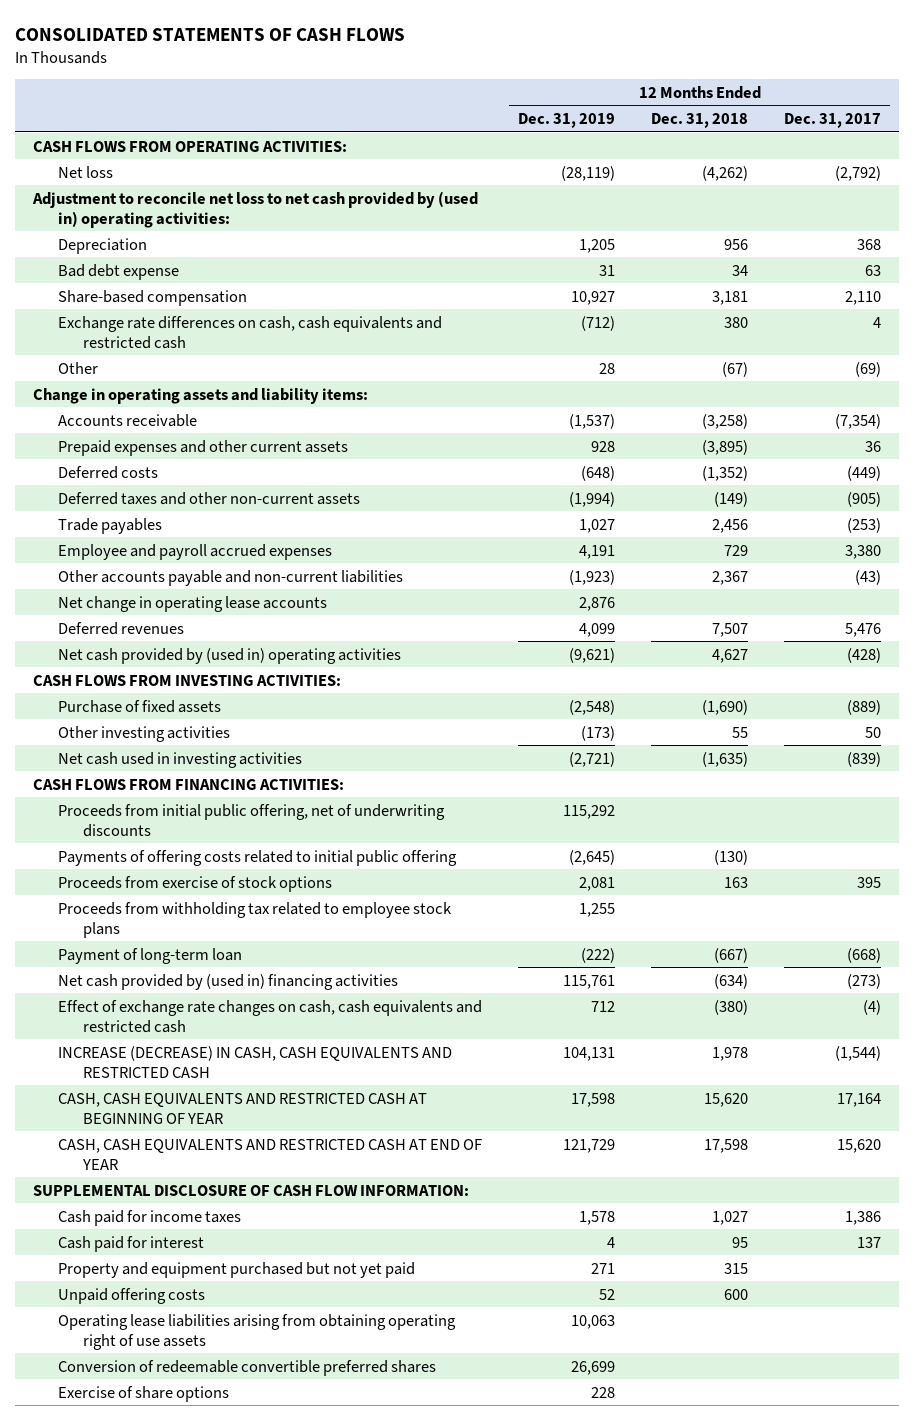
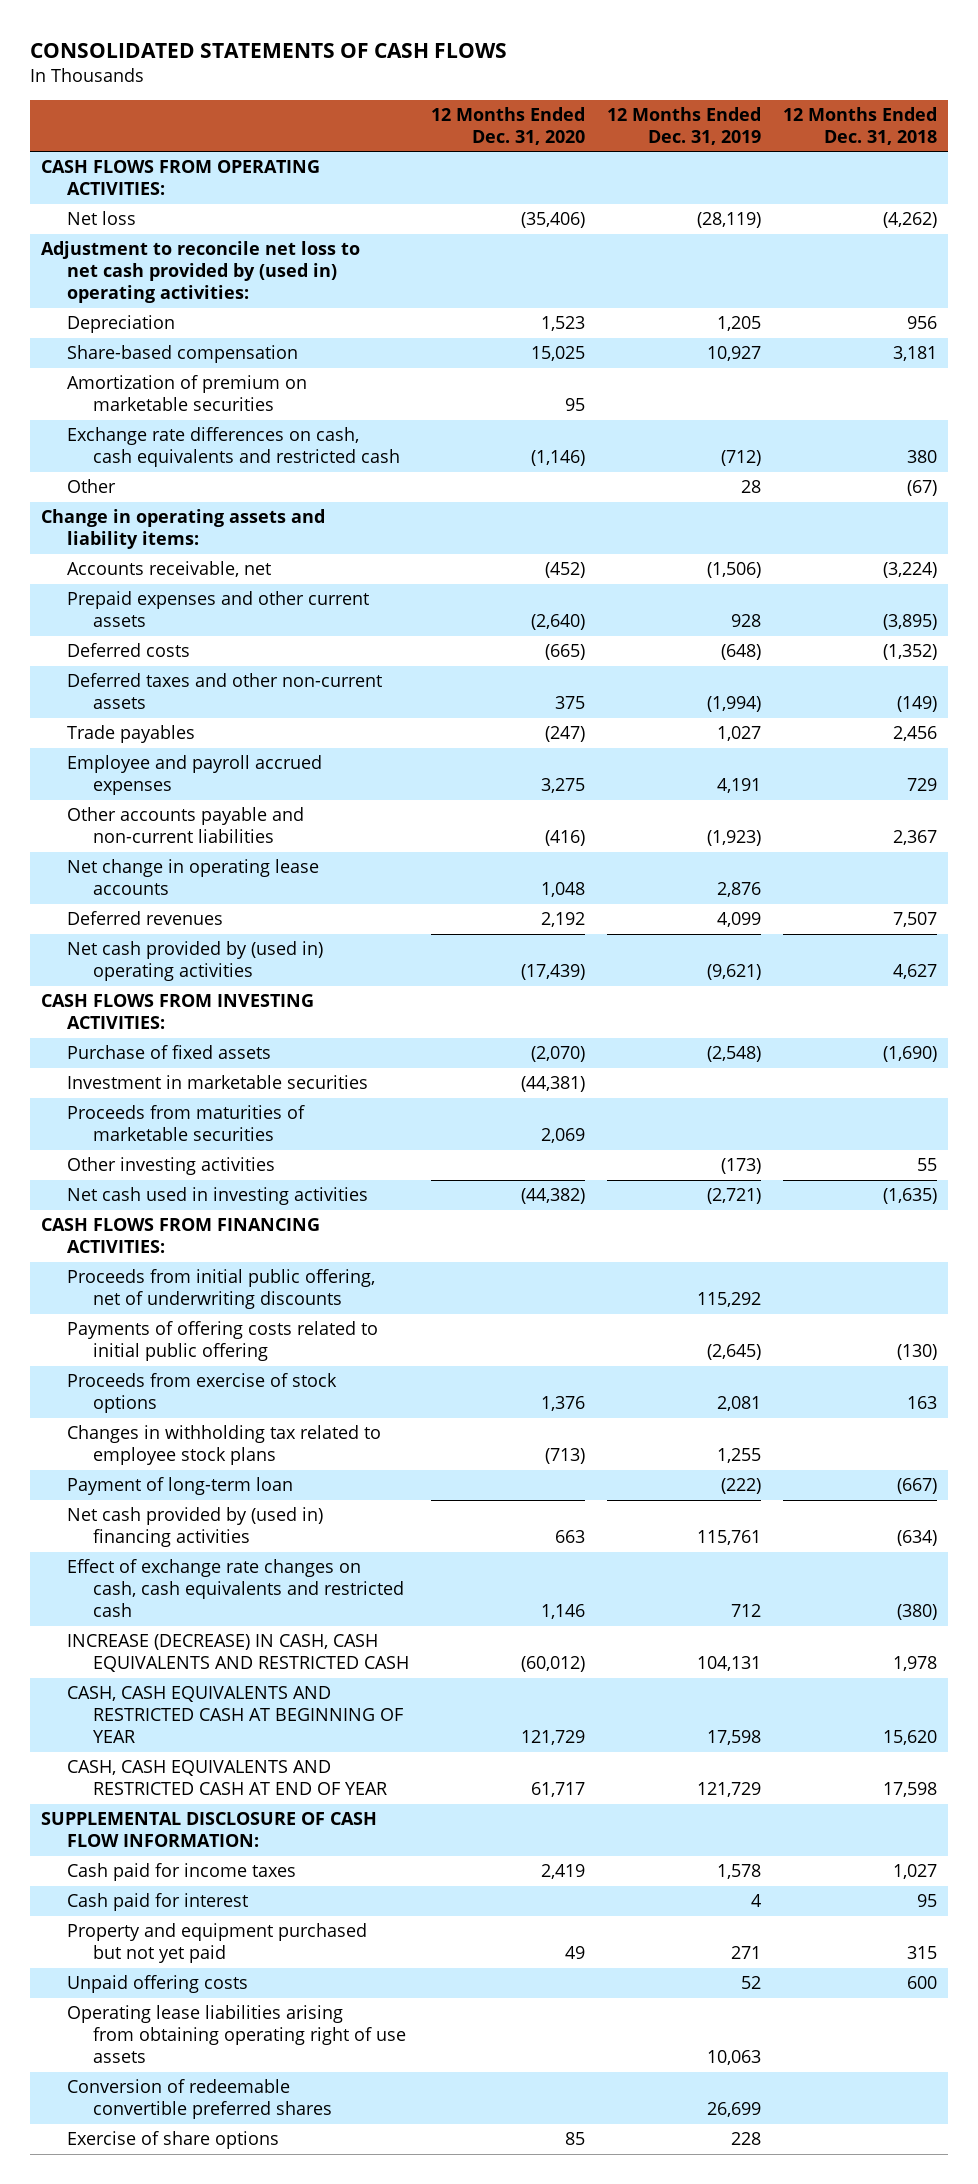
- | 12 Months Ended Dec. 31, 2019 | 12 Months Ended Dec. 31, 2018 | 12 Months Ended Dec. 31, 2017
+ | 12 Months Ended Dec. 31, 2020 | 12 Months Ended Dec. 31, 2019 | 12 Months Ended Dec. 31, 2018
- Bad debt expense | 31 | 34 | 63
+ Amortization of premium on marketable securities | 95 | |
- Accounts receivable | (1,537) | (3,258) | (7,354)
+ Accounts receivable, net | (452) | (1,506) | (3,224)
+ Investment in marketable securities | (44,381) | |
+ Proceeds from maturities of marketable securities | 2,069 | |
- Proceeds from withholding tax related to employee stock plans | 1,255 | |
+ Changes in withholding tax related to employee stock plans | (713) | 1,255 |

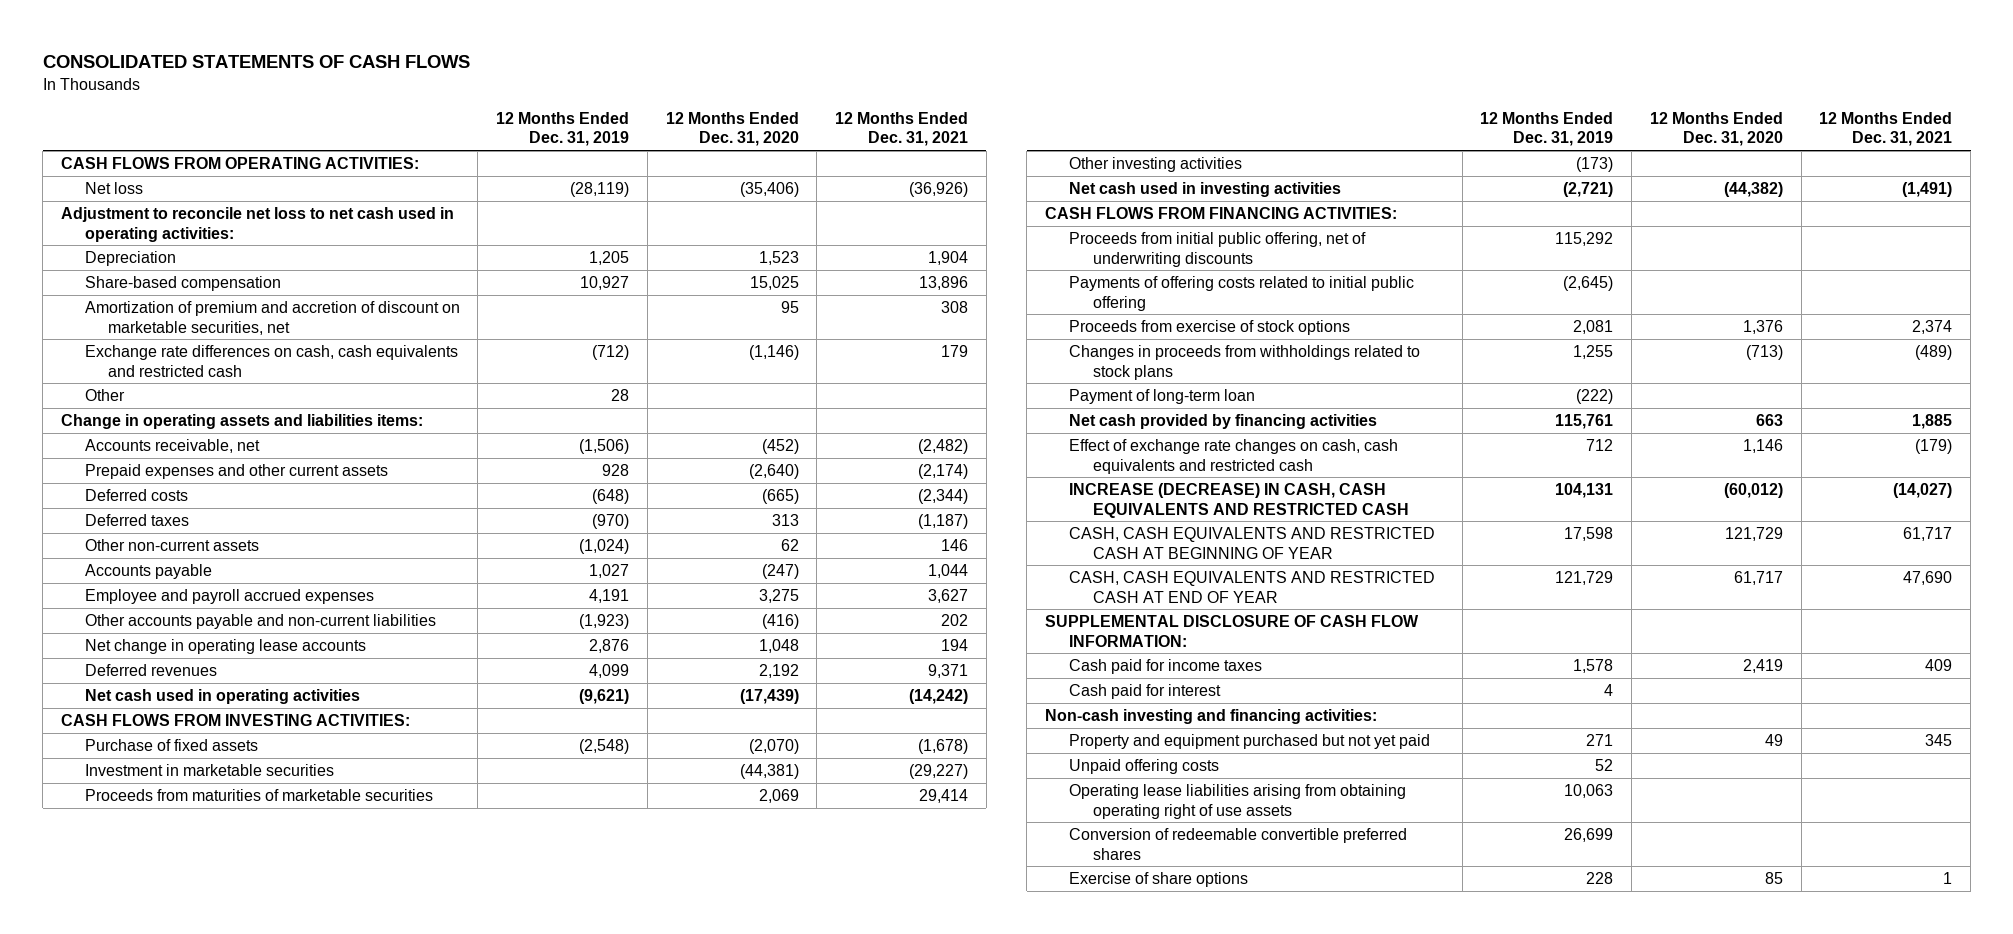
- | 12 Months Ended Dec. 31, 2020 | 12 Months Ended Dec. 31, 2019 | 12 Months Ended Dec. 31, 2018
+ | 12 Months Ended Dec. 31, 2019 | 12 Months Ended Dec. 31, 2020 | 12 Months Ended Dec. 31, 2021
- Adjustment to reconcile net loss to net cash provided by (used in) operating activities:
+ Adjustment to reconcile net loss to net cash used in operating activities:
- Amortization of premium on marketable securities | 95 | |
+ Amortization of premium and accretion of discount on marketable securities, net | | 95 | 308
- Change in operating assets and liability items:
+ Change in operating assets and liabilities items:
- Deferred taxes and other non-current assets | 375 | (1,994) | (149)
- Trade payables | (247) | 1,027 | 2,456
+ Deferred taxes | (970) | 313 | (1,187)
+ Other non-current assets | (1,024) | 62 | 146
+ Accounts payable | 1,027 | (247) | 1,044
- Net cash provided by (used in) operating activities | (17,439) | (9,621) | 4,627
+ Net cash used in operating activities | (9,621) | (17,439) | (14,242)
- Changes in withholding tax related to employee stock plans | (713) | 1,255 |
+ Changes in proceeds from withholdings related to stock plans | 1,255 | (713) | (489)
- Net cash provided by (used in) financing activities | 663 | 115,761 | (634)
+ Net cash provided by financing activities | 115,761 | 663 | 1,885
+ Non-cash investing and financing activities:

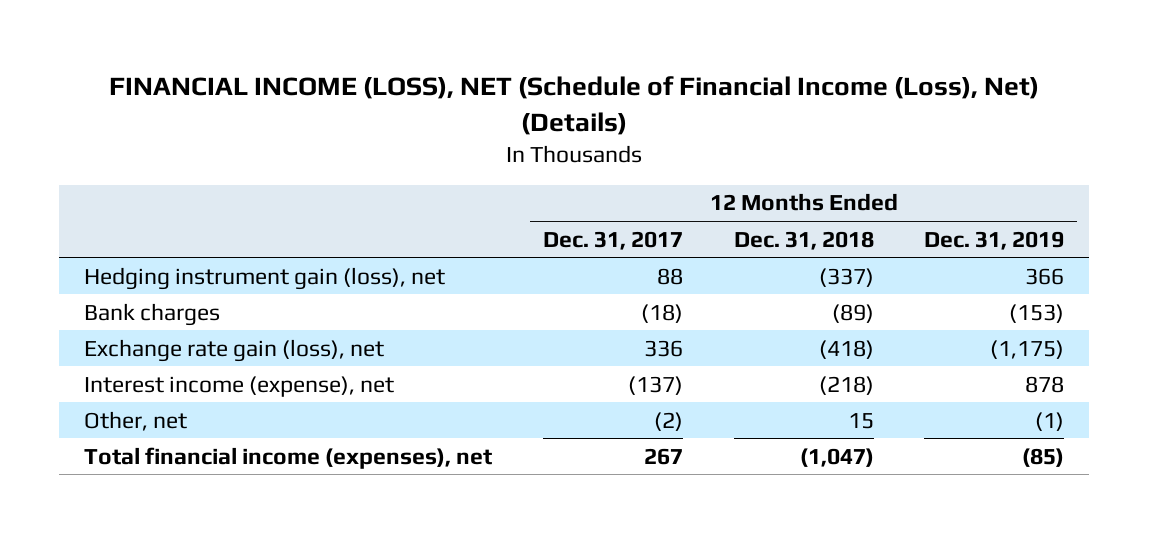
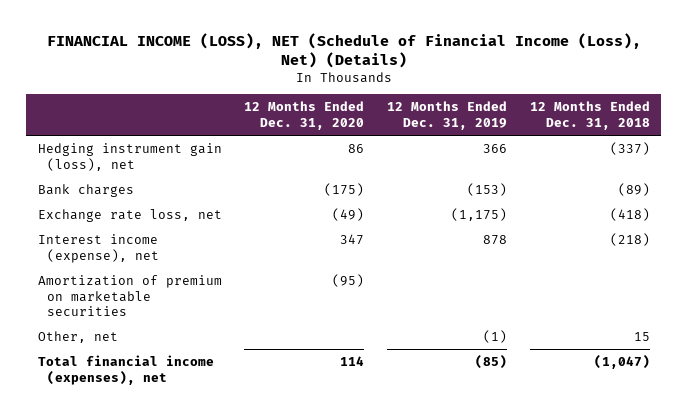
- | 12 Months Ended Dec. 31, 2017 | 12 Months Ended Dec. 31, 2018 | 12 Months Ended Dec. 31, 2019
+ | 12 Months Ended Dec. 31, 2020 | 12 Months Ended Dec. 31, 2019 | 12 Months Ended Dec. 31, 2018
- Exchange rate gain (loss), net | 336 | (418) | (1,175)
+ Exchange rate loss, net | (49) | (1,175) | (418)
+ Amortization of premium on marketable securities | (95) | |

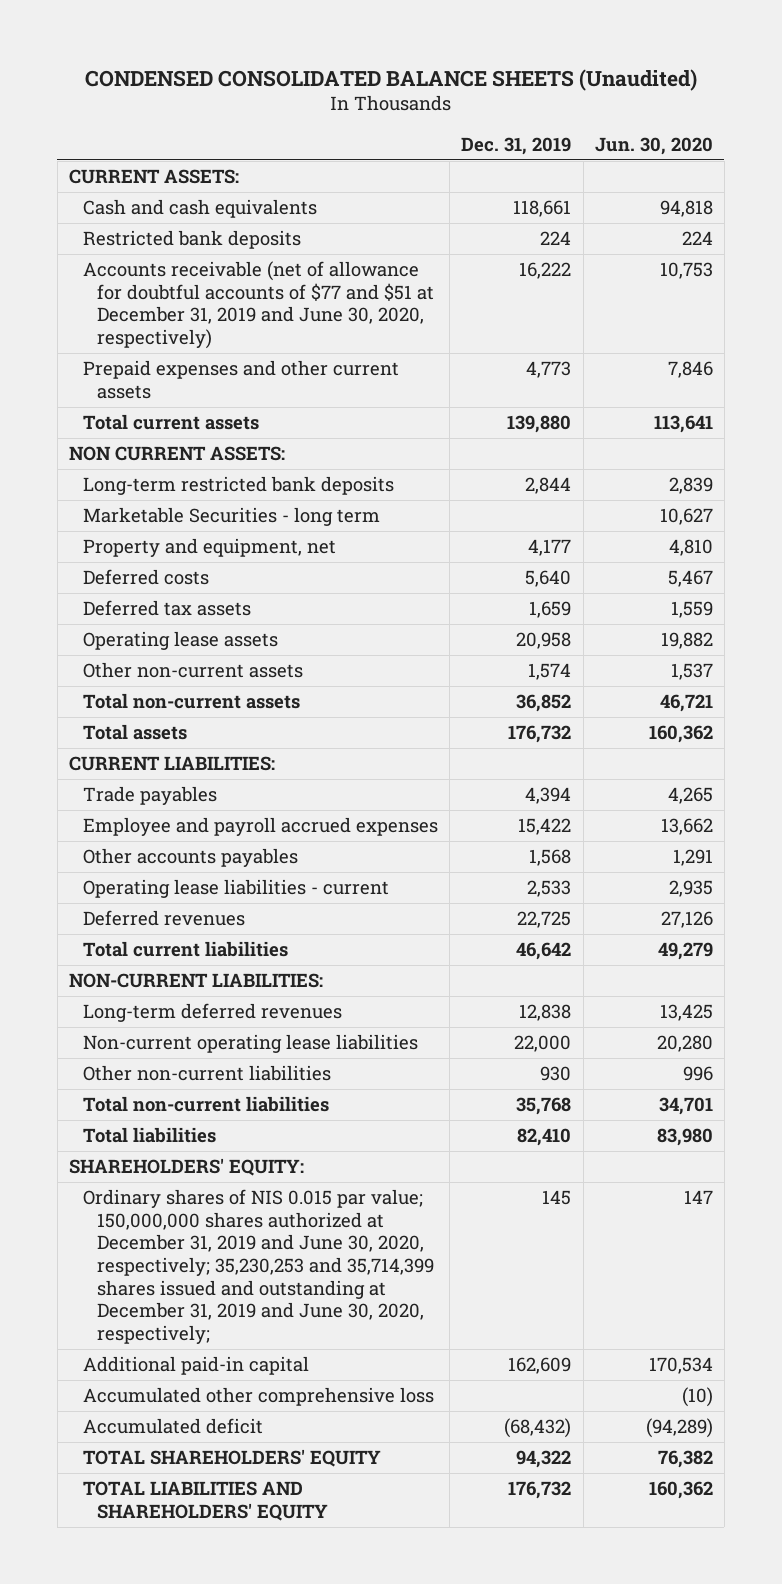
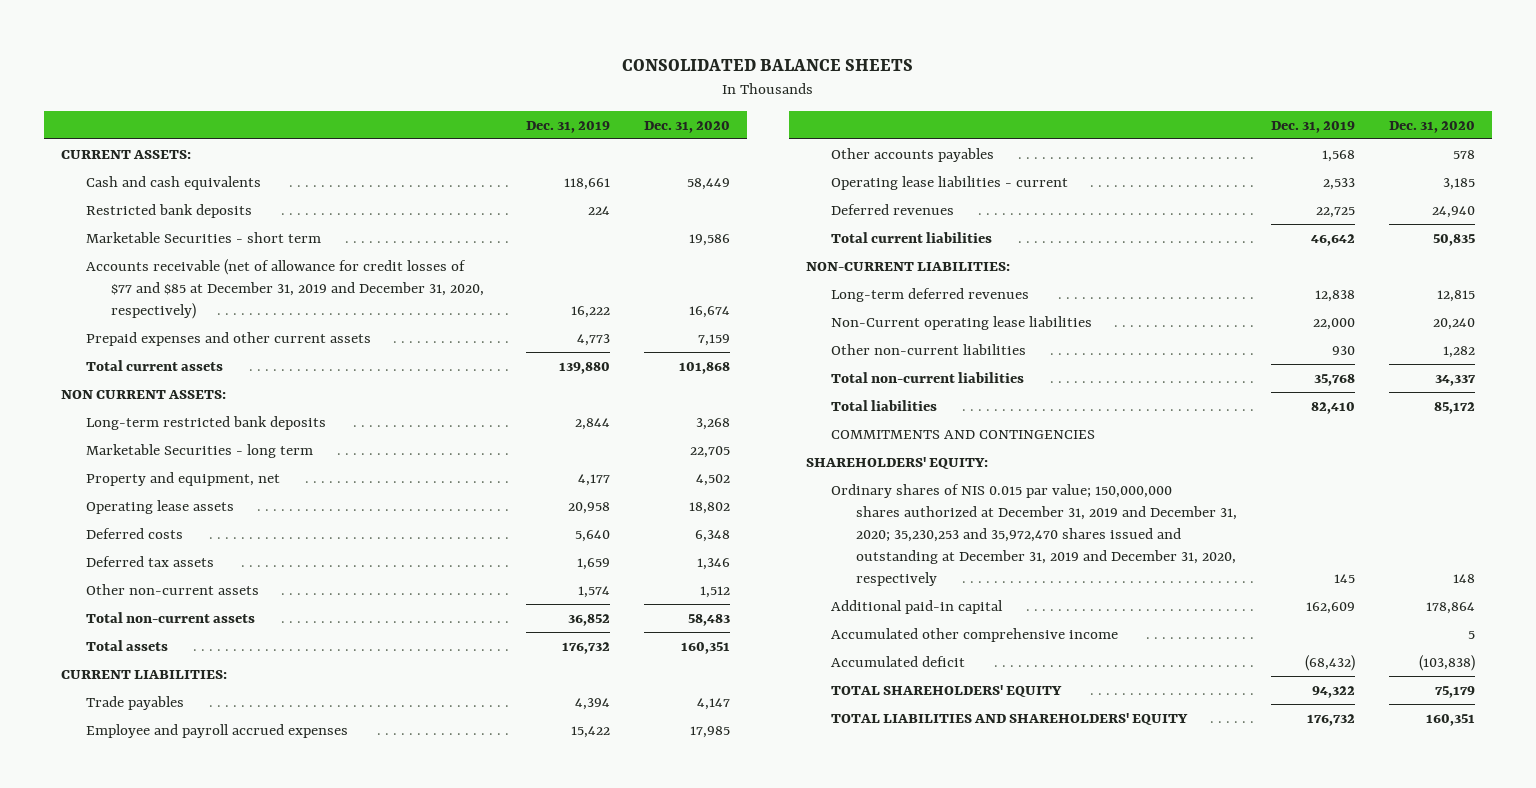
- CONDENSED CONSOLIDATED BALANCE SHEETS (Unaudited)
+ CONSOLIDATED BALANCE SHEETS
- | Dec. 31, 2019 | Jun. 30, 2020
+ | Dec. 31, 2019 | Dec. 31, 2020
- Accounts receivable (net of allowance for doubtful accounts of $77 and $51 at December 31, 2019 and June 30, 2020, respectively) | 16,222 | 10,753
+ Marketable Securities - short term | | 19,586
+ Accounts receivable (net of allowance for credit losses of $77 and $85 at December 31, 2019 and December 31, 2020, respectively) | 16,222 | 16,674
moved up: Operating lease assets | 20,958 | 18,802
- Non-current operating lease liabilities | 22,000 | 20,280
+ Non-Current operating lease liabilities | 22,000 | 20,240
+ COMMITMENTS AND CONTINGENCIES
- Ordinary shares of NIS 0.015 par value; 150,000,000 shares authorized at December 31, 2019 and June 30, 2020, respectively; 35,230,253 and 35,714,399 shares issued and outstanding at December 31, 2019 and June 30, 2020, respectively; | 145 | 147
+ Ordinary shares of NIS 0.015 par value; 150,000,000 shares authorized at December 31, 2019 and December 31, 2020; 35,230,253 and 35,972,470 shares issued and outstanding at December 31, 2019 and December 31, 2020, respectively | 145 | 148
- Accumulated other comprehensive loss | | (10)
+ Accumulated other comprehensive income | | 5

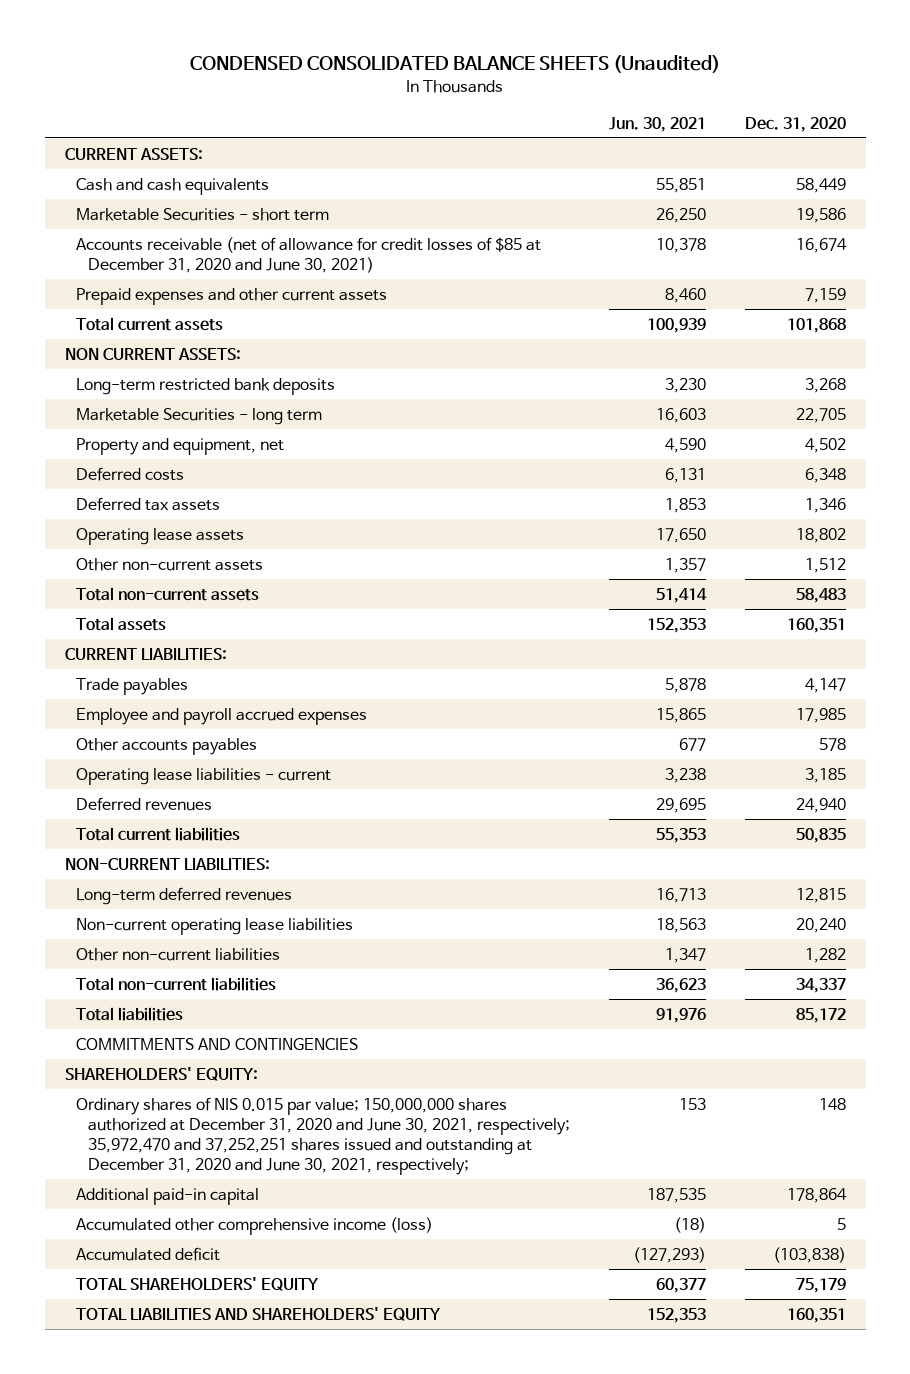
- CONSOLIDATED BALANCE SHEETS
+ CONDENSED CONSOLIDATED BALANCE SHEETS (Unaudited)
- | Dec. 31, 2019 | Dec. 31, 2020
+ | Jun. 30, 2021 | Dec. 31, 2020
- Restricted bank deposits | 224 |
- Accounts receivable (net of allowance for credit losses of $77 and $85 at December 31, 2019 and December 31, 2020, respectively) | 16,222 | 16,674
+ Accounts receivable (net of allowance for credit losses of $85 at December 31, 2020 and June 30, 2021) | 10,378 | 16,674
moved down: Operating lease assets | 17,650 | 18,802
- Non-Current operating lease liabilities | 22,000 | 20,240
+ Non-current operating lease liabilities | 18,563 | 20,240
- Ordinary shares of NIS 0.015 par value; 150,000,000 shares authorized at December 31, 2019 and December 31, 2020; 35,230,253 and 35,972,470 shares issued and outstanding at December 31, 2019 and December 31, 2020, respectively | 145 | 148
+ Ordinary shares of NIS 0.015 par value; 150,000,000 shares authorized at December 31, 2020 and June 30, 2021, respectively; 35,972,470 and 37,252,251 shares issued and outstanding at December 31, 2020 and June 30, 2021, respectively; | 153 | 148
- Accumulated other comprehensive income | | 5
+ Accumulated other comprehensive income (loss) | (18) | 5

